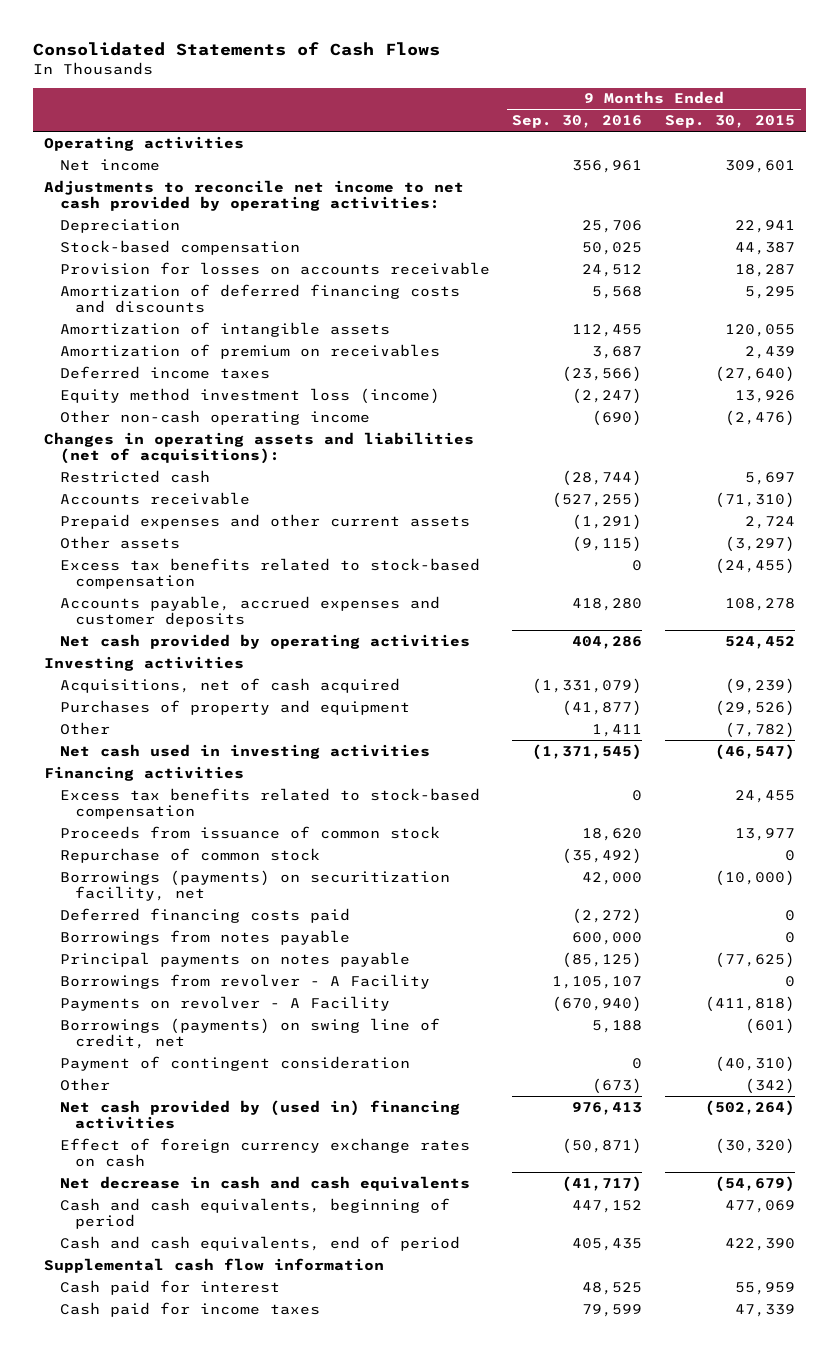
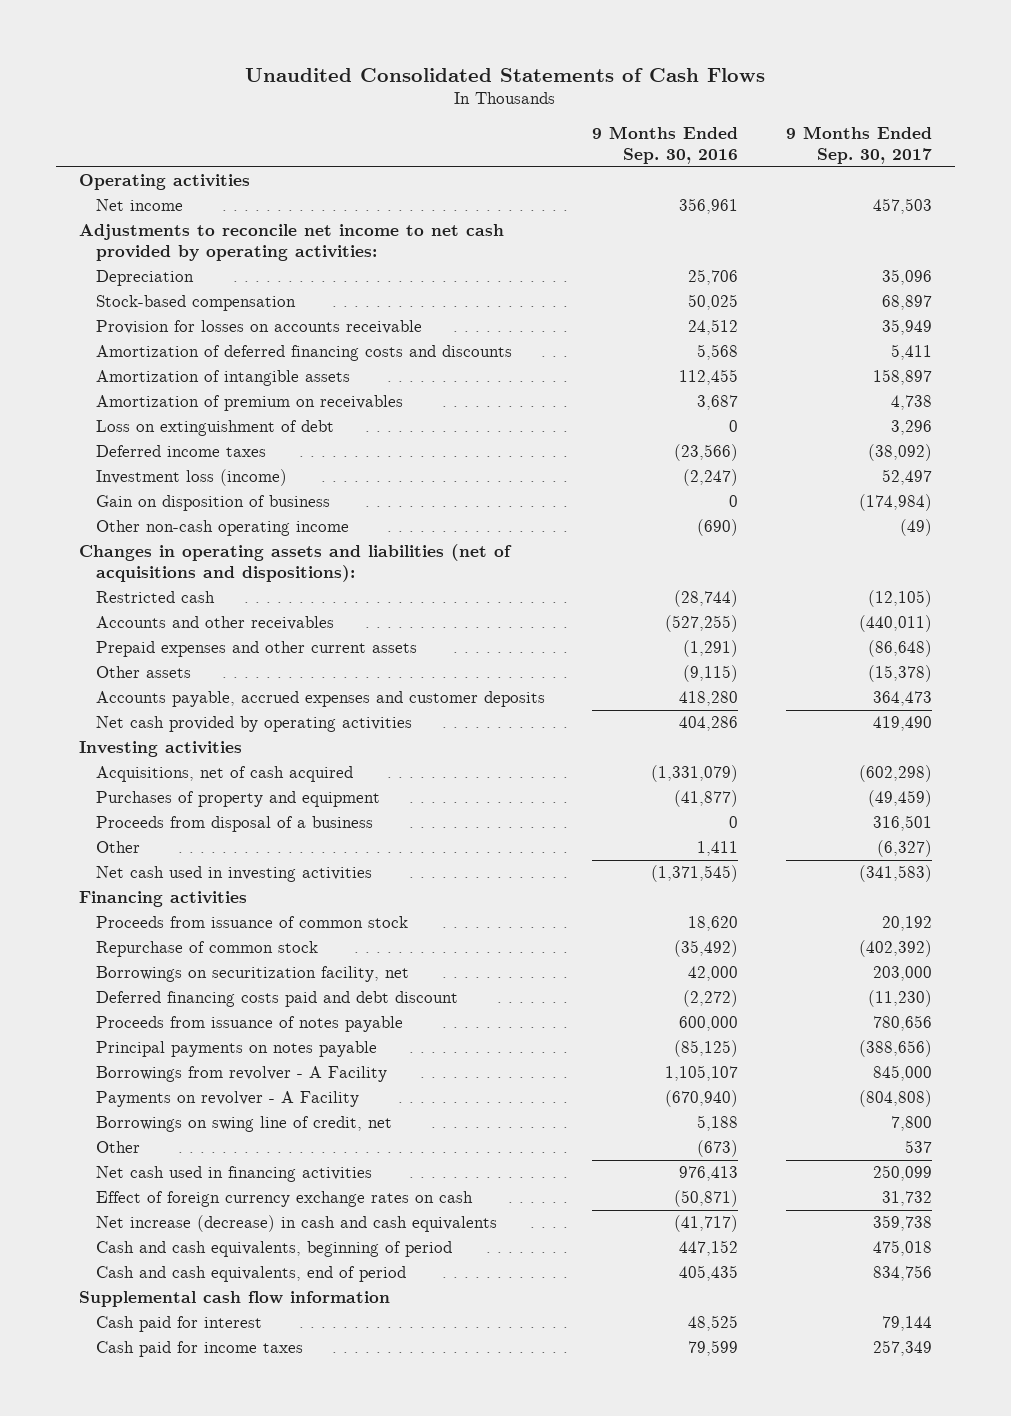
- Consolidated Statements of Cash Flows
+ Unaudited Consolidated Statements of Cash Flows
- | 9 Months Ended Sep. 30, 2016 | 9 Months Ended Sep. 30, 2015
+ | 9 Months Ended Sep. 30, 2016 | 9 Months Ended Sep. 30, 2017
+ Loss on extinguishment of debt | 0 | 3,296
- Equity method investment loss (income) | (2,247) | 13,926
+ Investment loss (income) | (2,247) | 52,497
+ Gain on disposition of business | 0 | (174,984)
- Changes in operating assets and liabilities (net of acquisitions):
+ Changes in operating assets and liabilities (net of acquisitions and dispositions):
- Accounts receivable | (527,255) | (71,310)
+ Accounts and other receivables | (527,255) | (440,011)
- Excess tax benefits related to stock-based compensation | 0 | (24,455)
+ Proceeds from disposal of a business | 0 | 316,501
- Excess tax benefits related to stock-based compensation | 0 | 24,455
- Borrowings (payments) on securitization facility, net | 42,000 | (10,000)
- Deferred financing costs paid | (2,272) | 0
- Borrowings from notes payable | 600,000 | 0
+ Borrowings on securitization facility, net | 42,000 | 203,000
+ Deferred financing costs paid and debt discount | (2,272) | (11,230)
+ Proceeds from issuance of notes payable | 600,000 | 780,656
- Borrowings (payments) on swing line of credit, net | 5,188 | (601)
- Payment of contingent consideration | 0 | (40,310)
+ Borrowings on swing line of credit, net | 5,188 | 7,800
- Net cash provided by (used in) financing activities | 976,413 | (502,264)
+ Net cash used in financing activities | 976,413 | 250,099
- Net decrease in cash and cash equivalents | (41,717) | (54,679)
+ Net increase (decrease) in cash and cash equivalents | (41,717) | 359,738

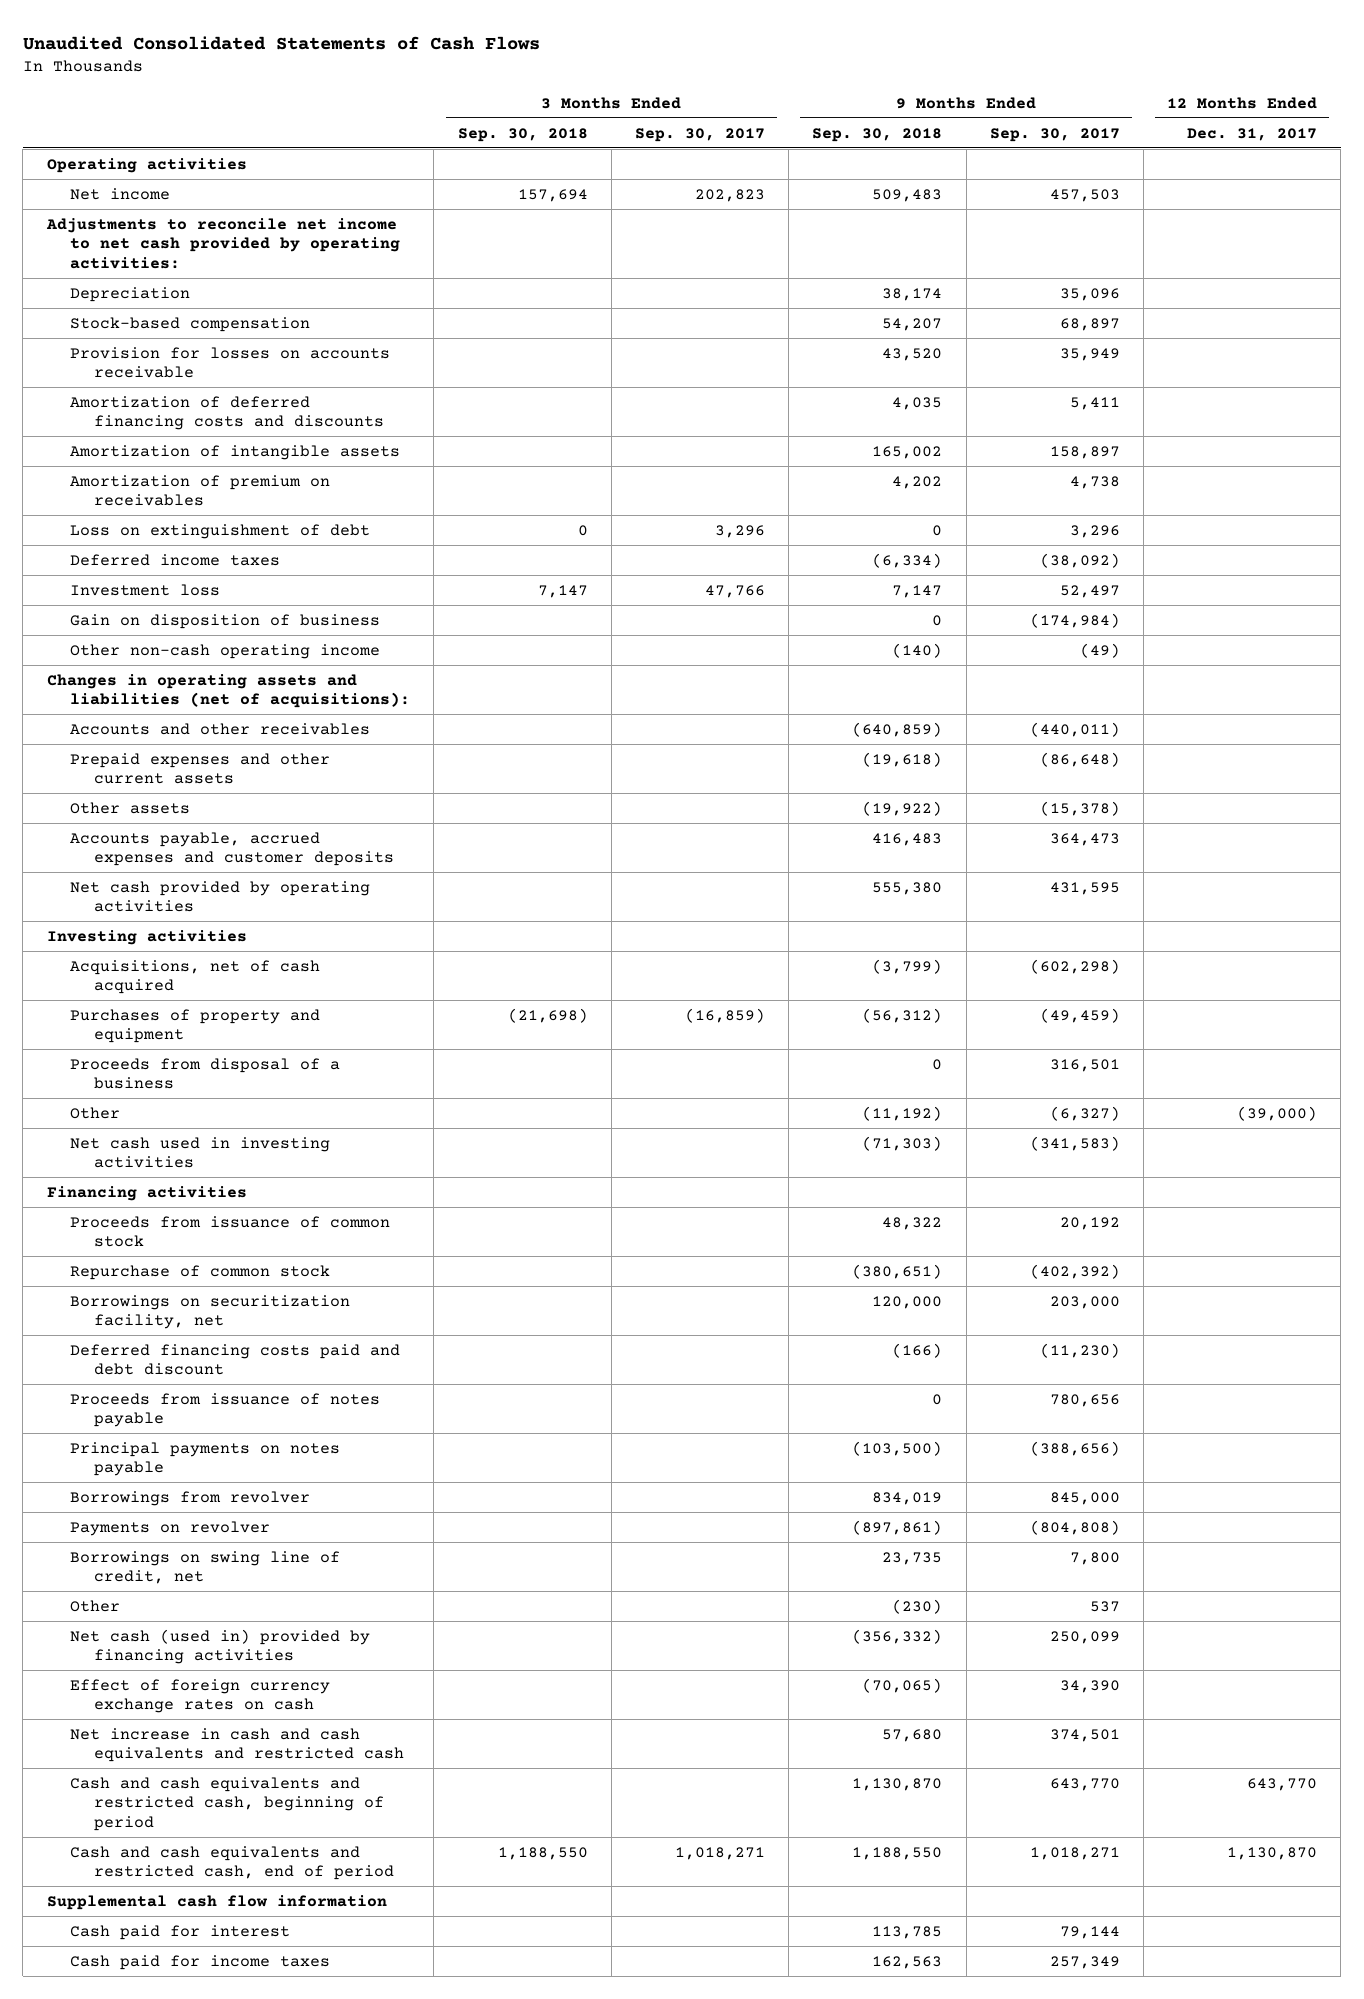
- | 9 Months Ended Sep. 30, 2016 | 9 Months Ended Sep. 30, 2017
+ | 3 Months Ended Sep. 30, 2018 | 3 Months Ended Sep. 30, 2017 | 9 Months Ended Sep. 30, 2018 | 9 Months Ended Sep. 30, 2017 | 12 Months Ended Dec. 31, 2017
- Investment loss (income) | (2,247) | 52,497
+ Investment loss | 7,147 | 47,766 | 7,147 | 52,497 |
- Changes in operating assets and liabilities (net of acquisitions and dispositions):
- Restricted cash | (28,744) | (12,105)
+ Changes in operating assets and liabilities (net of acquisitions):
- Net cash provided by operating activities | 404,286 | 419,490
+ Net cash provided by operating activities | | | 555,380 | 431,595 |
- Borrowings from revolver - A Facility | 1,105,107 | 845,000
- Payments on revolver - A Facility | (670,940) | (804,808)
+ Borrowings from revolver | | | 834,019 | 845,000 |
+ Payments on revolver | | | (897,861) | (804,808) |
- Net cash used in financing activities | 976,413 | 250,099
- Effect of foreign currency exchange rates on cash | (50,871) | 31,732
- Net increase (decrease) in cash and cash equivalents | (41,717) | 359,738
- Cash and cash equivalents, beginning of period | 447,152 | 475,018
- Cash and cash equivalents, end of period | 405,435 | 834,756
+ Net cash (used in) provided by financing activities | | | (356,332) | 250,099 |
+ Effect of foreign currency exchange rates on cash | | | (70,065) | 34,390 |
+ Net increase in cash and cash equivalents and restricted cash | | | 57,680 | 374,501 |
+ Cash and cash equivalents and restricted cash, beginning of period | | | 1,130,870 | 643,770 | 643,770
+ Cash and cash equivalents and restricted cash, end of period | 1,188,550 | 1,018,271 | 1,188,550 | 1,018,271 | 1,130,870

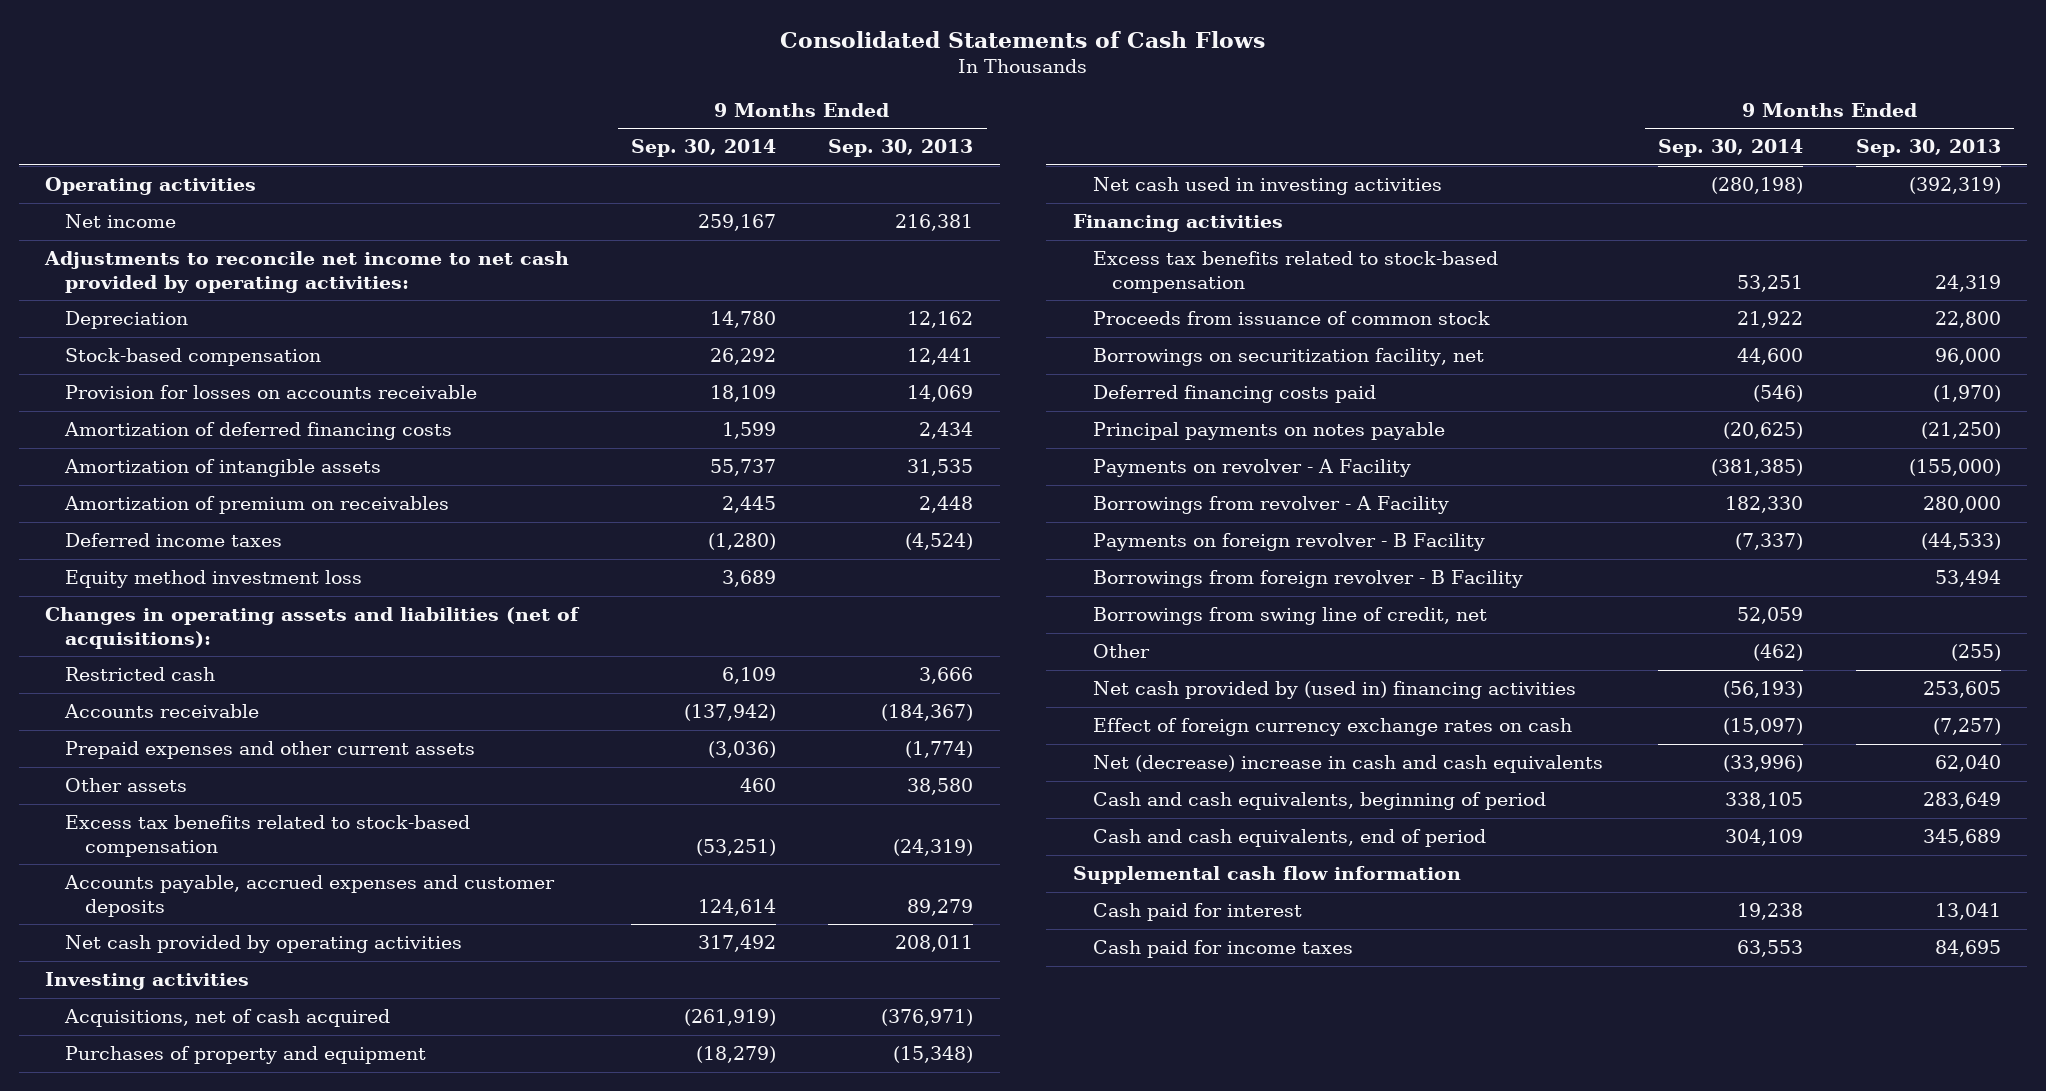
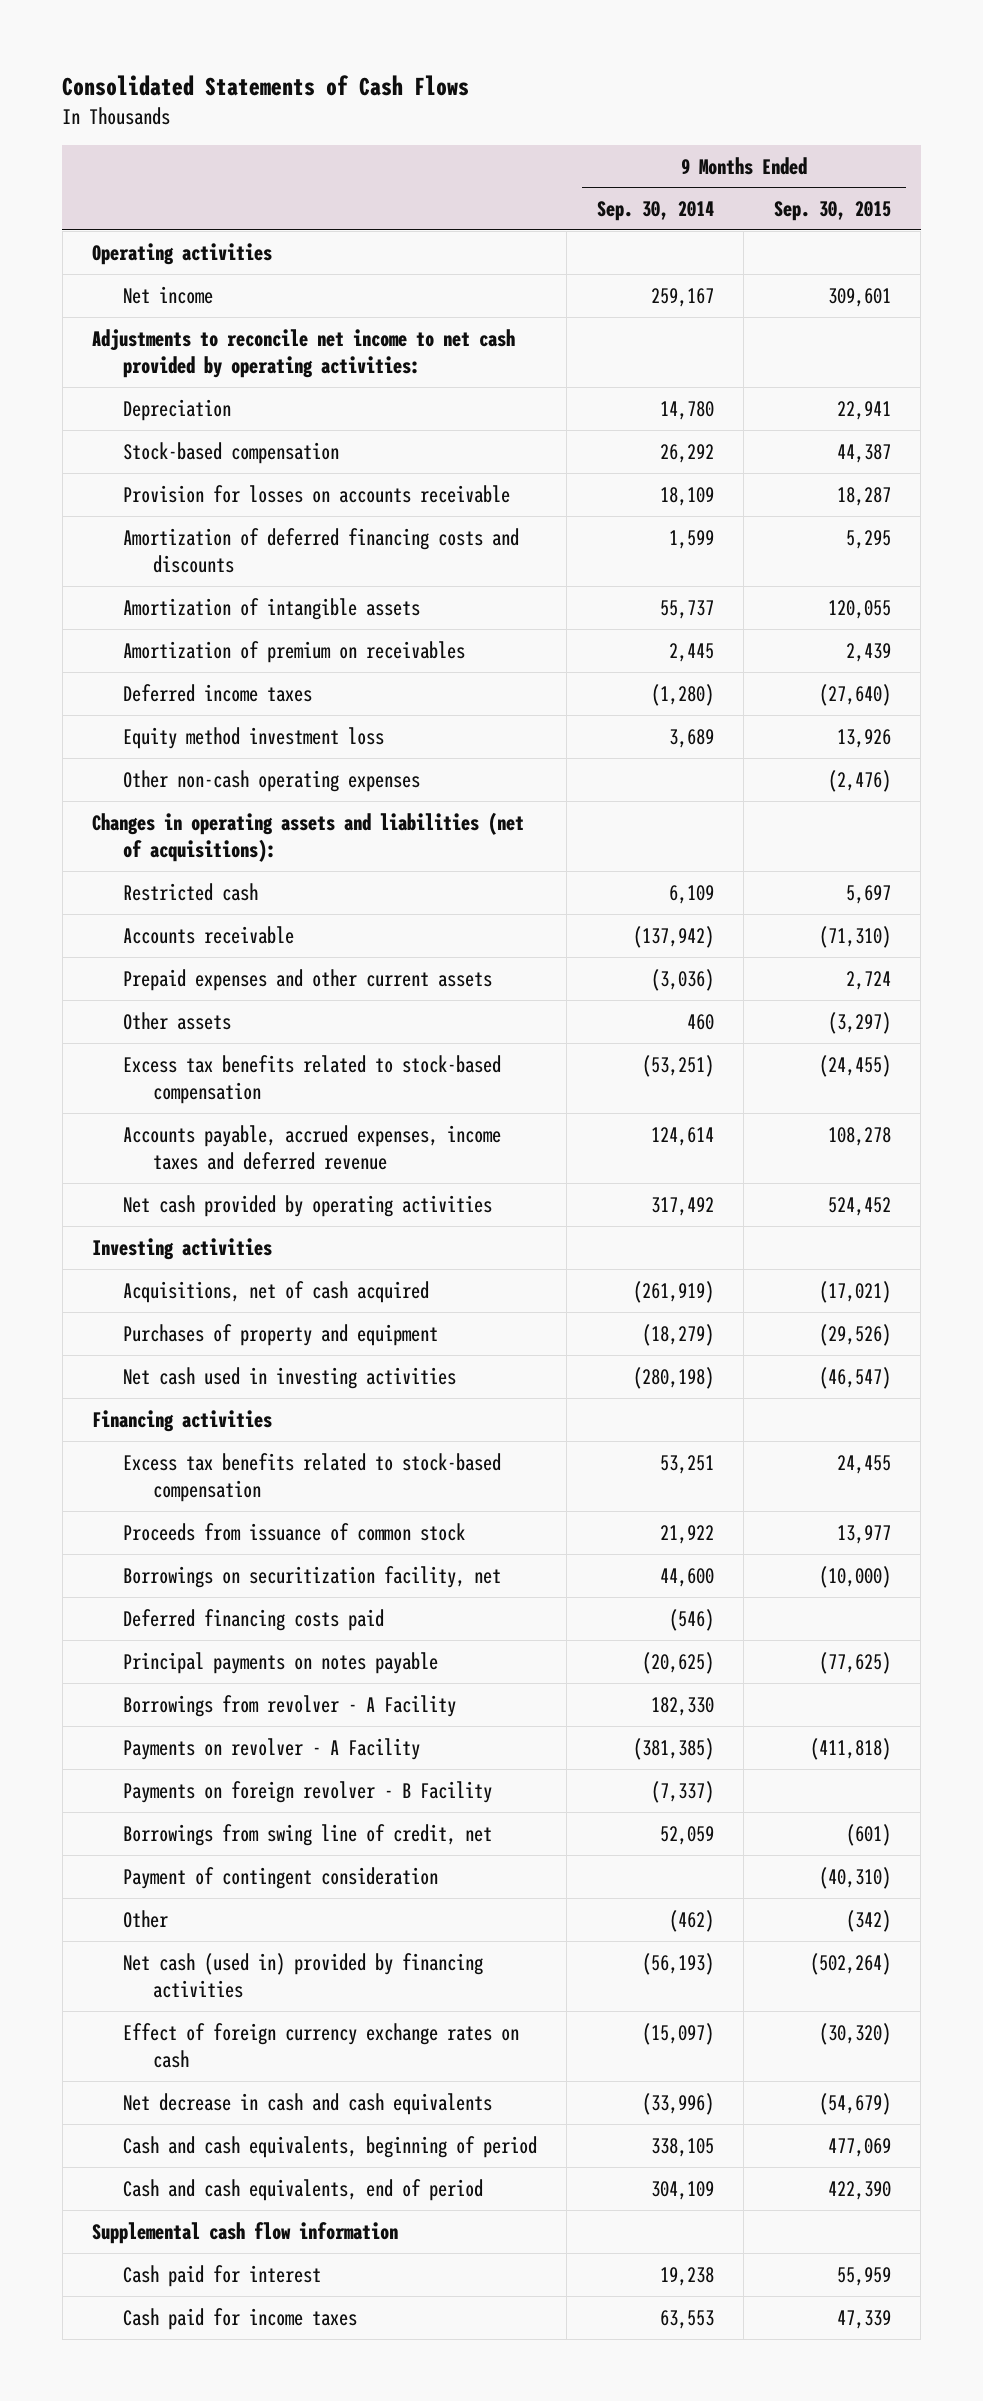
- | 9 Months Ended Sep. 30, 2014 | 9 Months Ended Sep. 30, 2013
+ | 9 Months Ended Sep. 30, 2014 | 9 Months Ended Sep. 30, 2015
- Amortization of deferred financing costs | 1,599 | 2,434
+ Amortization of deferred financing costs and discounts | 1,599 | 5,295
+ Other non-cash operating expenses | | (2,476)
- Accounts payable, accrued expenses and customer deposits | 124,614 | 89,279
+ Accounts payable, accrued expenses, income taxes and deferred revenue | 124,614 | 108,278
moved down: Payments on revolver - A Facility | (381,385) | (411,818)
- Borrowings from foreign revolver - B Facility | | 53,494
+ Payment of contingent consideration | | (40,310)
- Net cash provided by (used in) financing activities | (56,193) | 253,605
+ Net cash (used in) provided by financing activities | (56,193) | (502,264)
- Net (decrease) increase in cash and cash equivalents | (33,996) | 62,040
+ Net decrease in cash and cash equivalents | (33,996) | (54,679)

